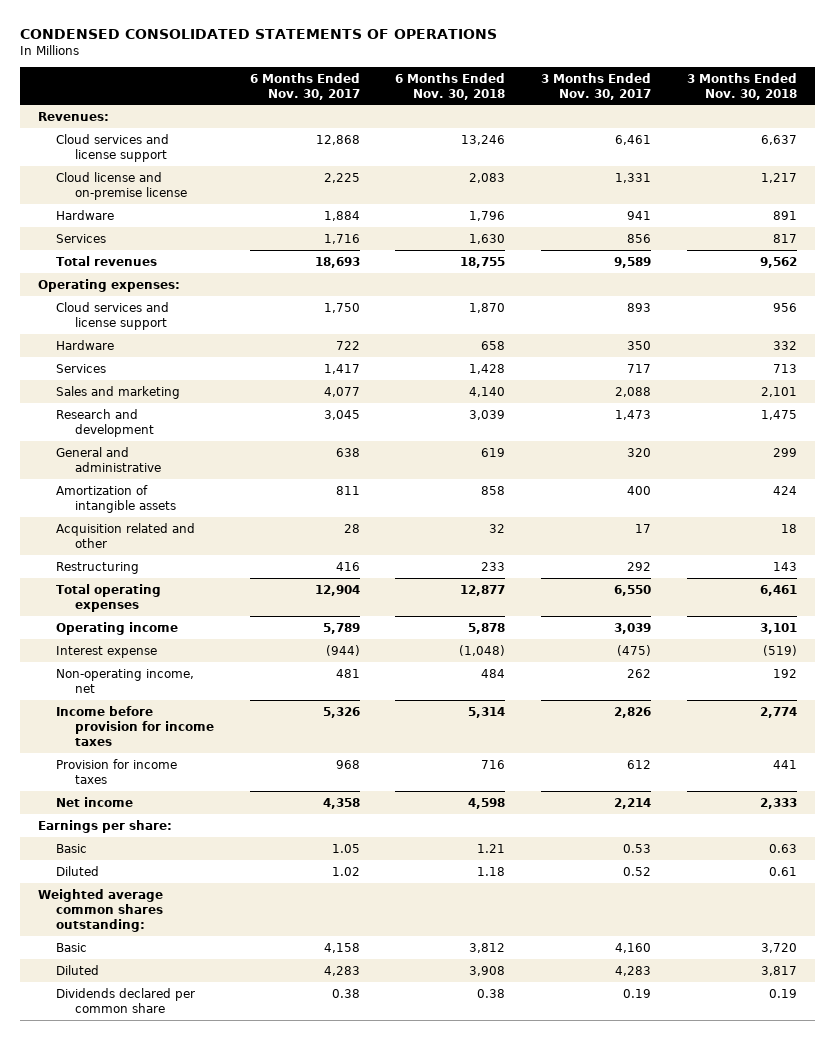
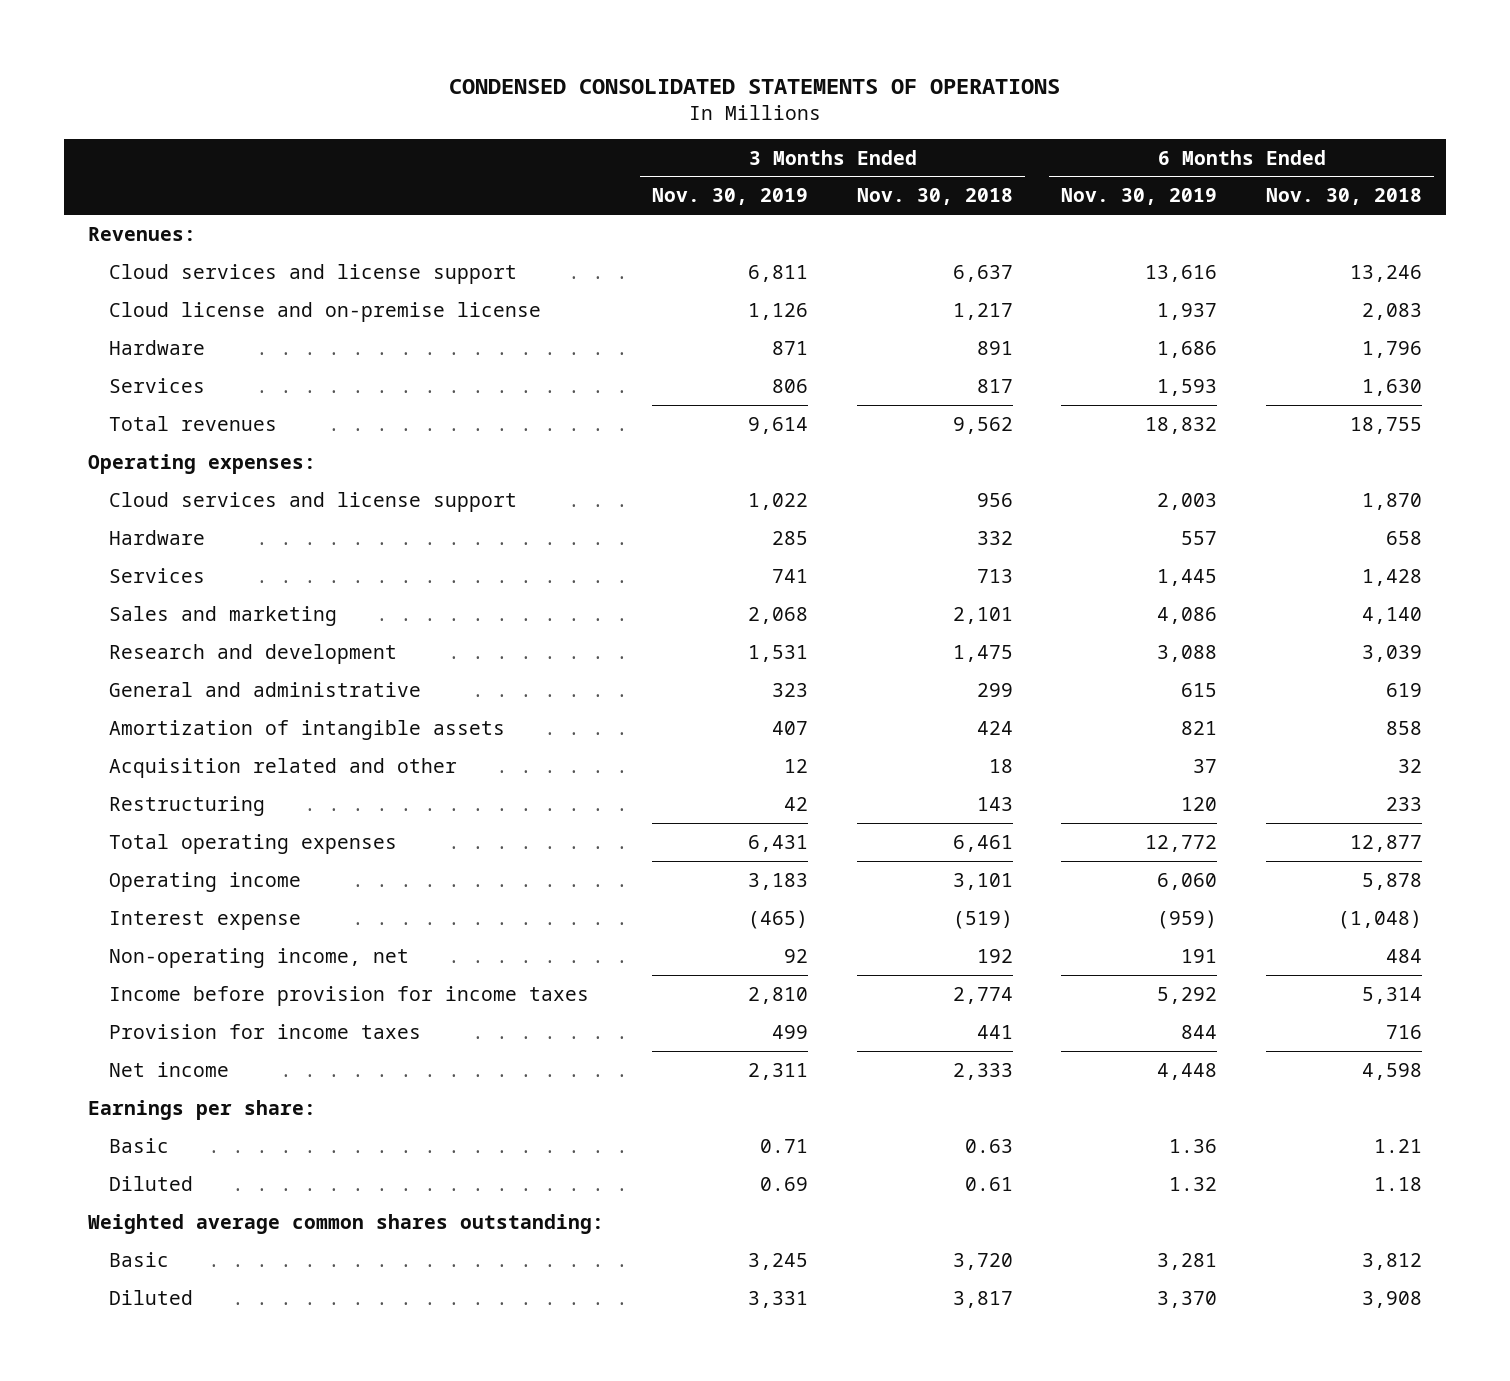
- | 6 Months Ended Nov. 30, 2017 | 6 Months Ended Nov. 30, 2018 | 3 Months Ended Nov. 30, 2017 | 3 Months Ended Nov. 30, 2018
+ | 3 Months Ended Nov. 30, 2019 | 3 Months Ended Nov. 30, 2018 | 6 Months Ended Nov. 30, 2019 | 6 Months Ended Nov. 30, 2018
- Dividends declared per common share | 0.38 | 0.38 | 0.19 | 0.19

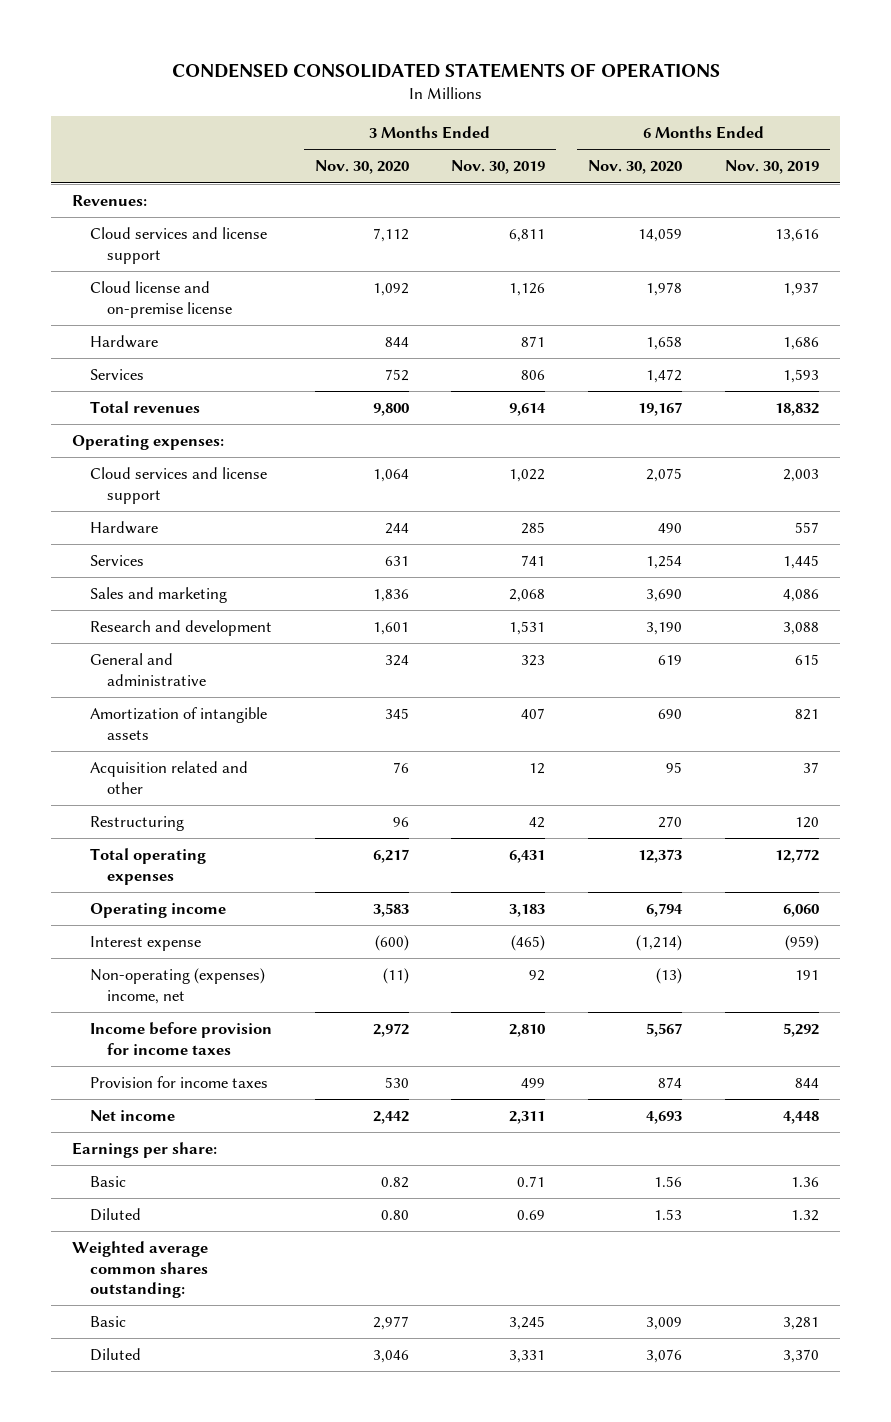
- | 3 Months Ended Nov. 30, 2019 | 3 Months Ended Nov. 30, 2018 | 6 Months Ended Nov. 30, 2019 | 6 Months Ended Nov. 30, 2018
+ | 3 Months Ended Nov. 30, 2020 | 3 Months Ended Nov. 30, 2019 | 6 Months Ended Nov. 30, 2020 | 6 Months Ended Nov. 30, 2019
- Non-operating income, net | 92 | 192 | 191 | 484
+ Non-operating (expenses) income, net | (11) | 92 | (13) | 191

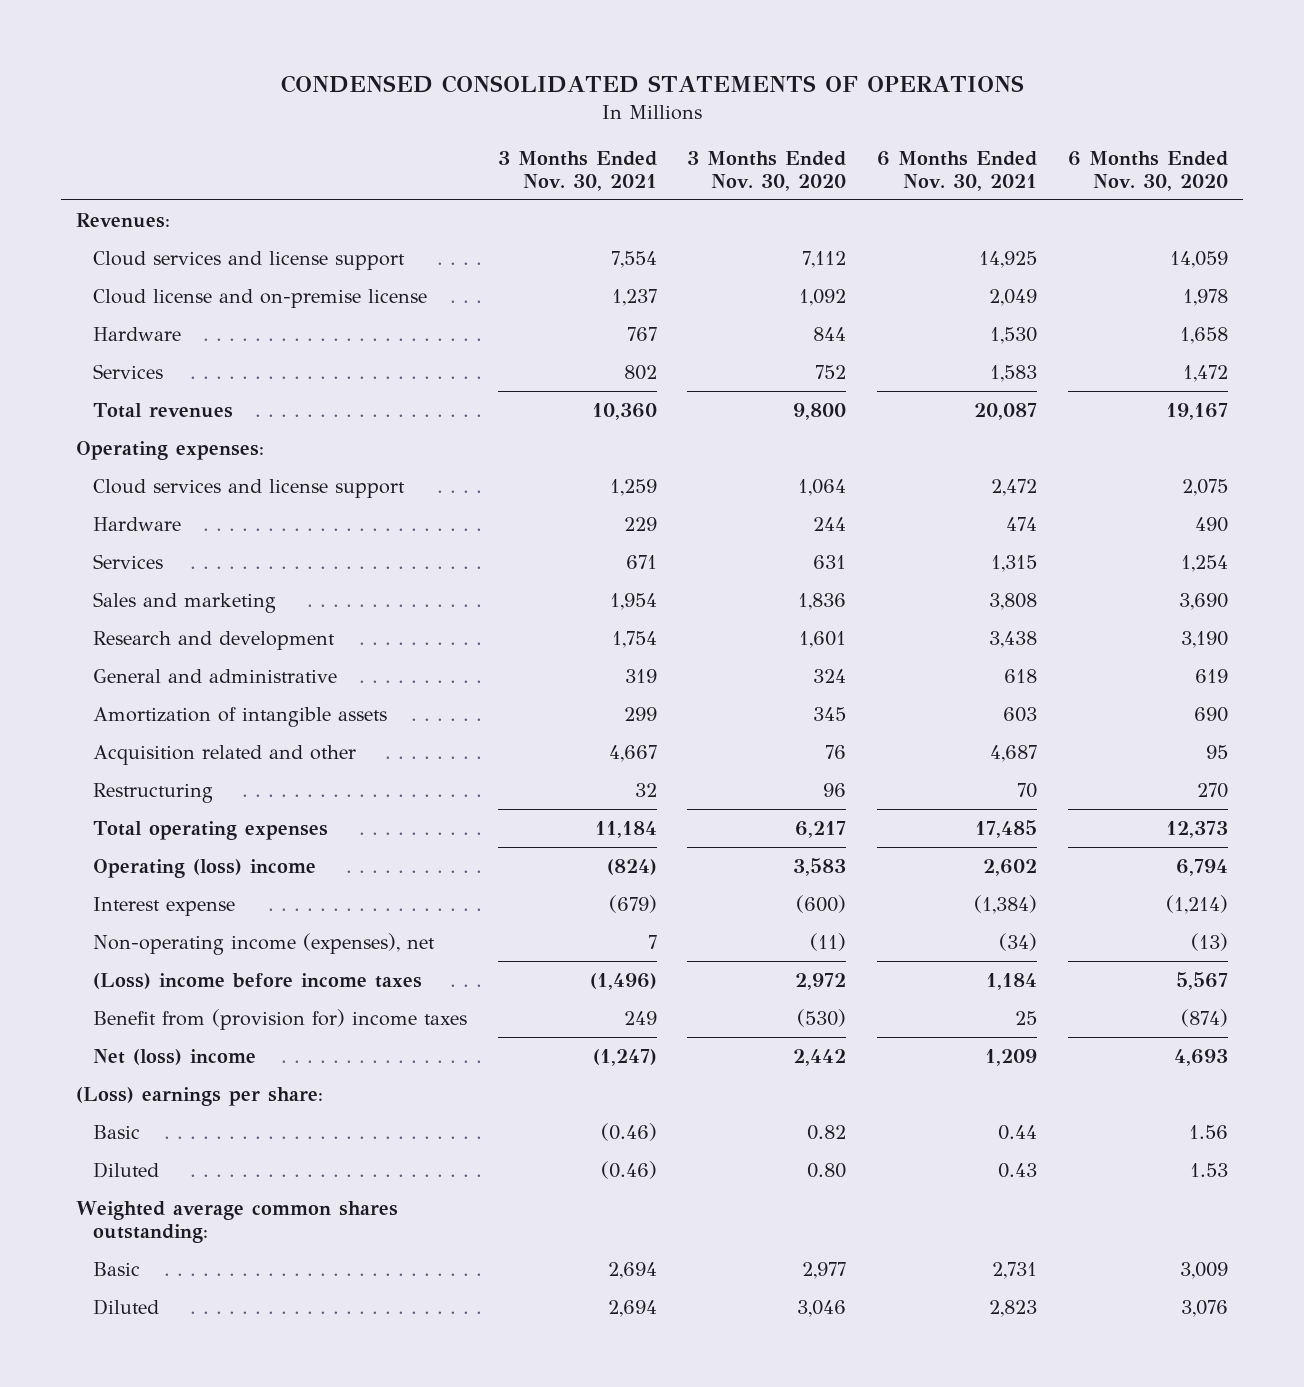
- | 3 Months Ended Nov. 30, 2020 | 3 Months Ended Nov. 30, 2019 | 6 Months Ended Nov. 30, 2020 | 6 Months Ended Nov. 30, 2019
+ | 3 Months Ended Nov. 30, 2021 | 3 Months Ended Nov. 30, 2020 | 6 Months Ended Nov. 30, 2021 | 6 Months Ended Nov. 30, 2020
- Operating income | 3,583 | 3,183 | 6,794 | 6,060
+ Operating (loss) income | (824) | 3,583 | 2,602 | 6,794
- Non-operating (expenses) income, net | (11) | 92 | (13) | 191
- Income before provision for income taxes | 2,972 | 2,810 | 5,567 | 5,292
- Provision for income taxes | 530 | 499 | 874 | 844
- Net income | 2,442 | 2,311 | 4,693 | 4,448
- Earnings per share:
+ Non-operating income (expenses), net | 7 | (11) | (34) | (13)
+ (Loss) income before income taxes | (1,496) | 2,972 | 1,184 | 5,567
+ Benefit from (provision for) income taxes | 249 | (530) | 25 | (874)
+ Net (loss) income | (1,247) | 2,442 | 1,209 | 4,693
+ (Loss) earnings per share:

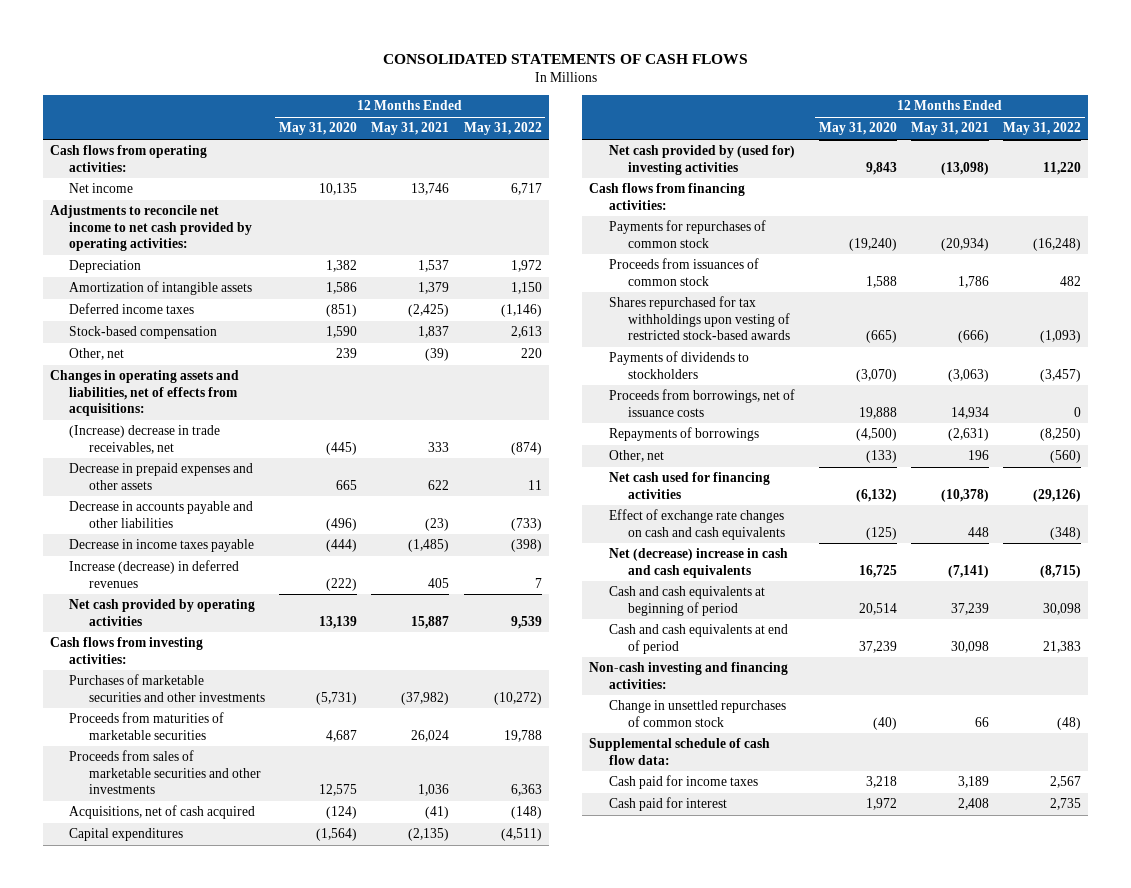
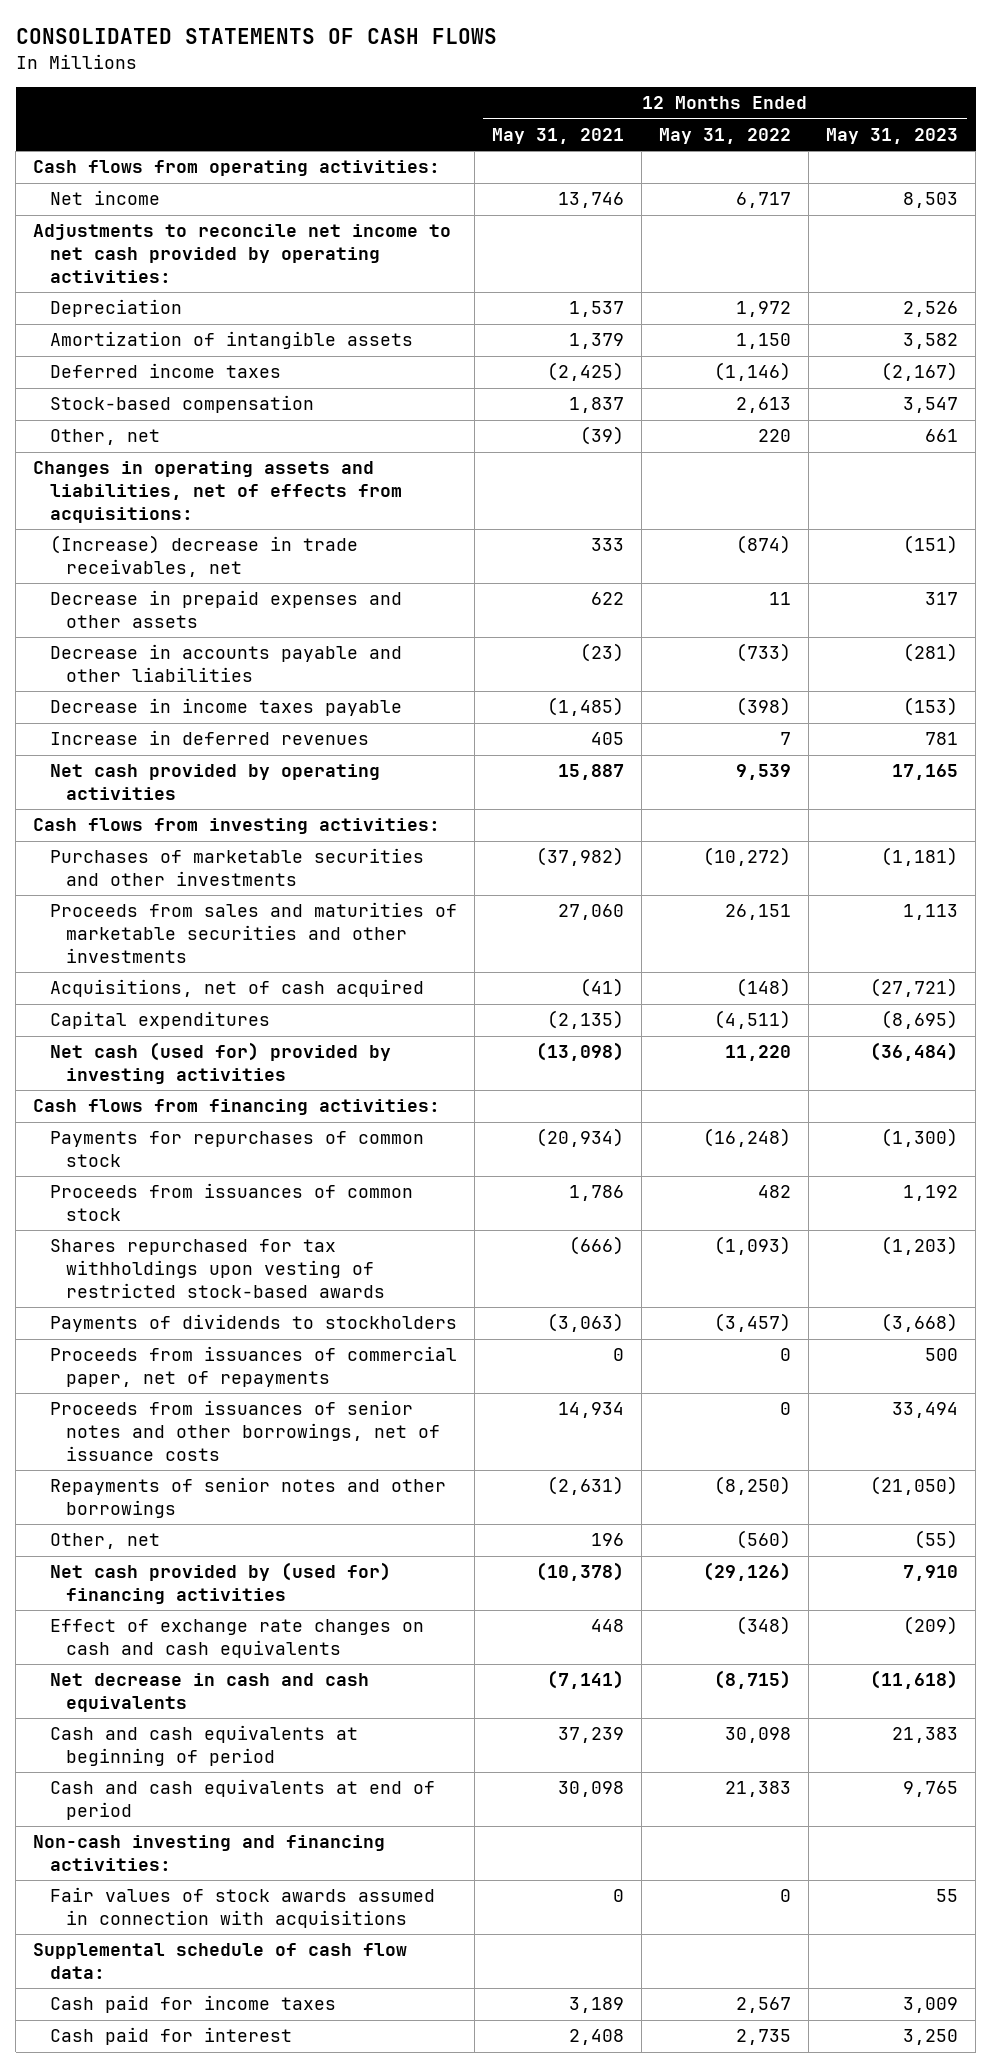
- | 12 Months Ended May 31, 2020 | 12 Months Ended May 31, 2021 | 12 Months Ended May 31, 2022
+ | 12 Months Ended May 31, 2021 | 12 Months Ended May 31, 2022 | 12 Months Ended May 31, 2023
- Increase (decrease) in deferred revenues | (222) | 405 | 7
+ Increase in deferred revenues | 405 | 7 | 781
- Proceeds from maturities of marketable securities | 4,687 | 26,024 | 19,788
- Proceeds from sales of marketable securities and other investments | 12,575 | 1,036 | 6,363
+ Proceeds from sales and maturities of marketable securities and other investments | 27,060 | 26,151 | 1,113
- Net cash provided by (used for) investing activities | 9,843 | (13,098) | 11,220
+ Net cash (used for) provided by investing activities | (13,098) | 11,220 | (36,484)
- Proceeds from borrowings, net of issuance costs | 19,888 | 14,934 | 0
- Repayments of borrowings | (4,500) | (2,631) | (8,250)
+ Proceeds from issuances of commercial paper, net of repayments | 0 | 0 | 500
+ Proceeds from issuances of senior notes and other borrowings, net of issuance costs | 14,934 | 0 | 33,494
+ Repayments of senior notes and other borrowings | (2,631) | (8,250) | (21,050)
- Net cash used for financing activities | (6,132) | (10,378) | (29,126)
+ Net cash provided by (used for) financing activities | (10,378) | (29,126) | 7,910
- Net (decrease) increase in cash and cash equivalents | 16,725 | (7,141) | (8,715)
+ Net decrease in cash and cash equivalents | (7,141) | (8,715) | (11,618)
- Change in unsettled repurchases of common stock | (40) | 66 | (48)
+ Fair values of stock awards assumed in connection with acquisitions | 0 | 0 | 55

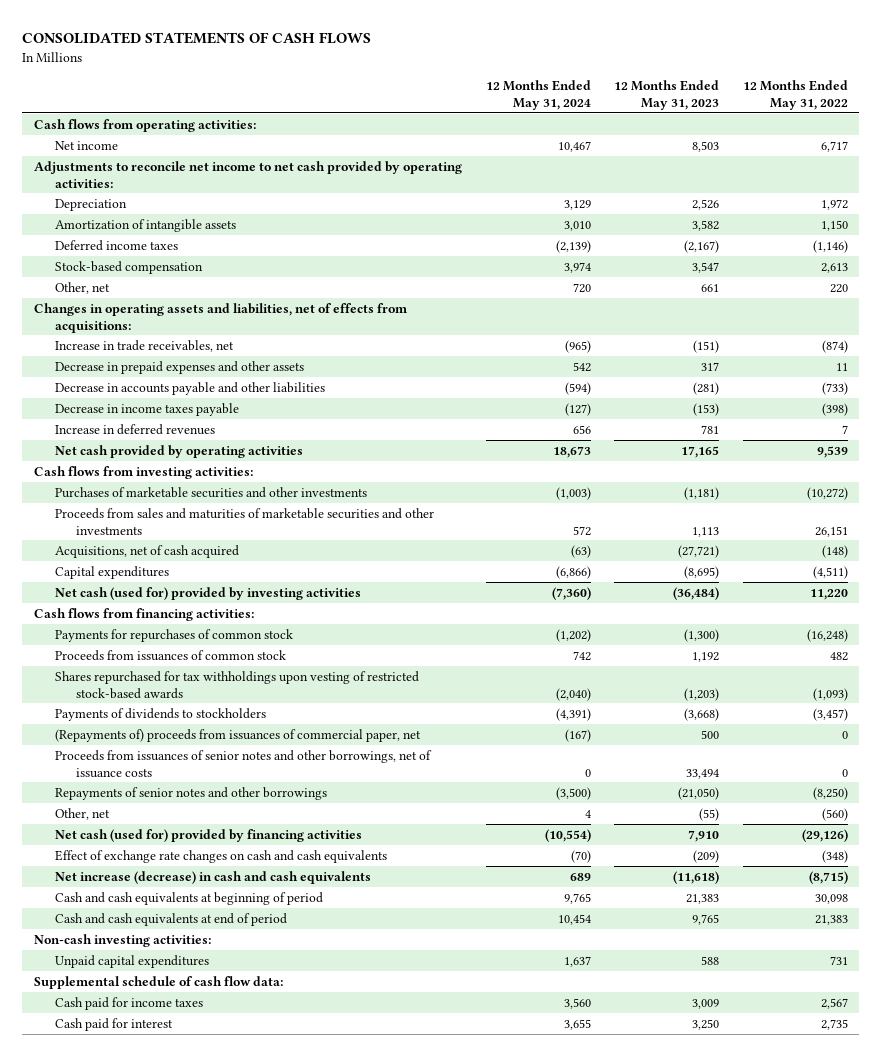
- | 12 Months Ended May 31, 2021 | 12 Months Ended May 31, 2022 | 12 Months Ended May 31, 2023
+ | 12 Months Ended May 31, 2024 | 12 Months Ended May 31, 2023 | 12 Months Ended May 31, 2022
- (Increase) decrease in trade receivables, net | 333 | (874) | (151)
+ Increase in trade receivables, net | (965) | (151) | (874)
- Proceeds from issuances of commercial paper, net of repayments | 0 | 0 | 500
+ (Repayments of) proceeds from issuances of commercial paper, net | (167) | 500 | 0
- Net cash provided by (used for) financing activities | (10,378) | (29,126) | 7,910
+ Net cash (used for) provided by financing activities | (10,554) | 7,910 | (29,126)
- Net decrease in cash and cash equivalents | (7,141) | (8,715) | (11,618)
+ Net increase (decrease) in cash and cash equivalents | 689 | (11,618) | (8,715)
- Non-cash investing and financing activities:
- Fair values of stock awards assumed in connection with acquisitions | 0 | 0 | 55
+ Non-cash investing activities:
+ Unpaid capital expenditures | 1,637 | 588 | 731

